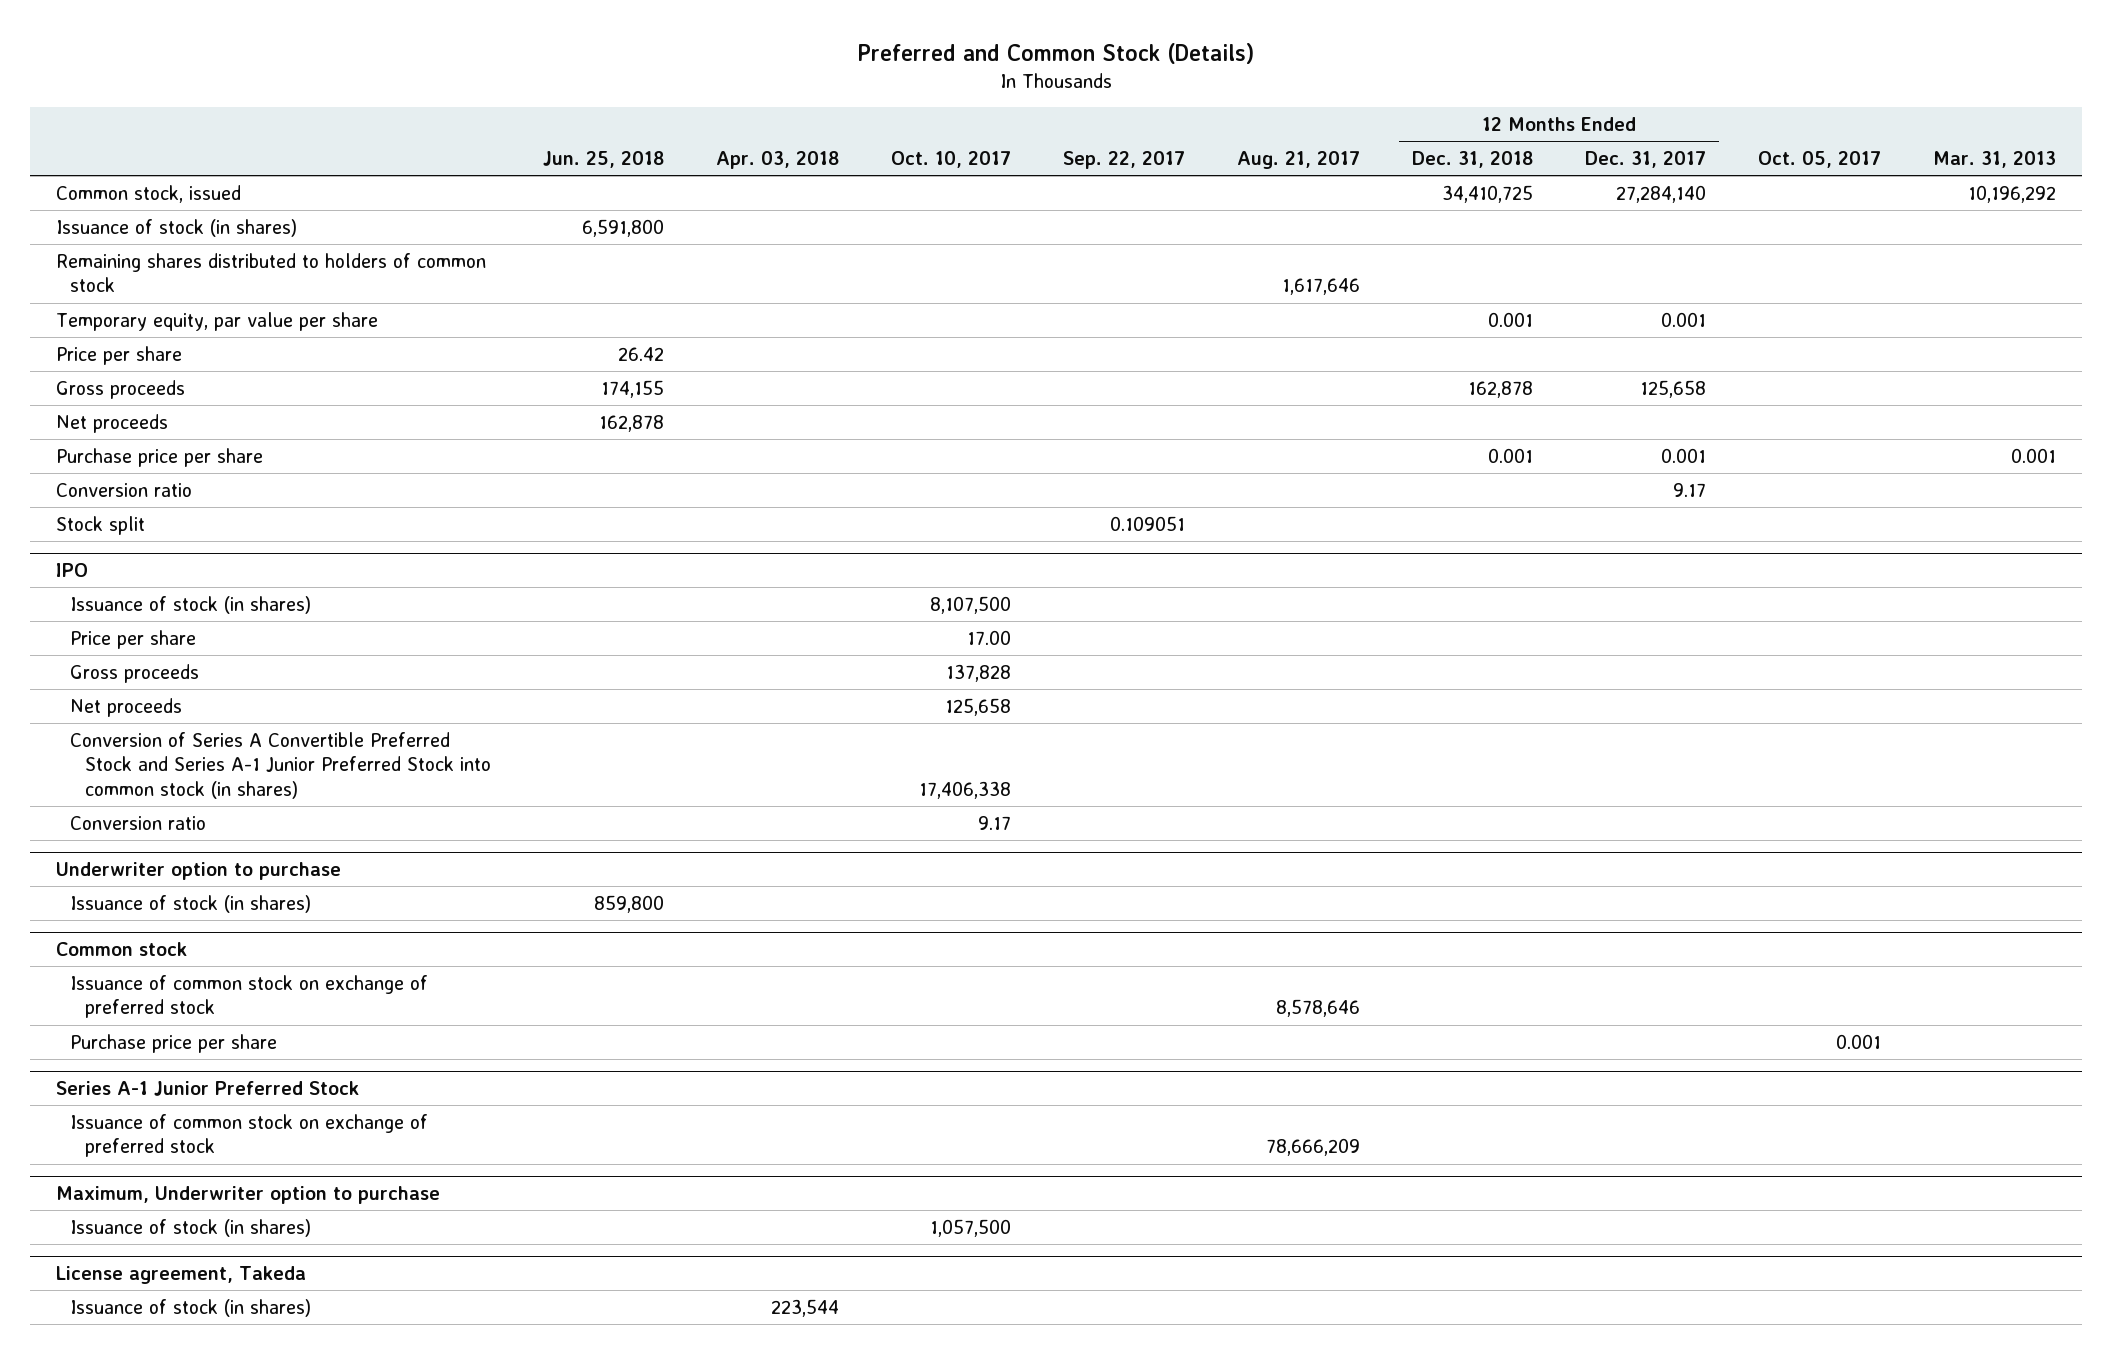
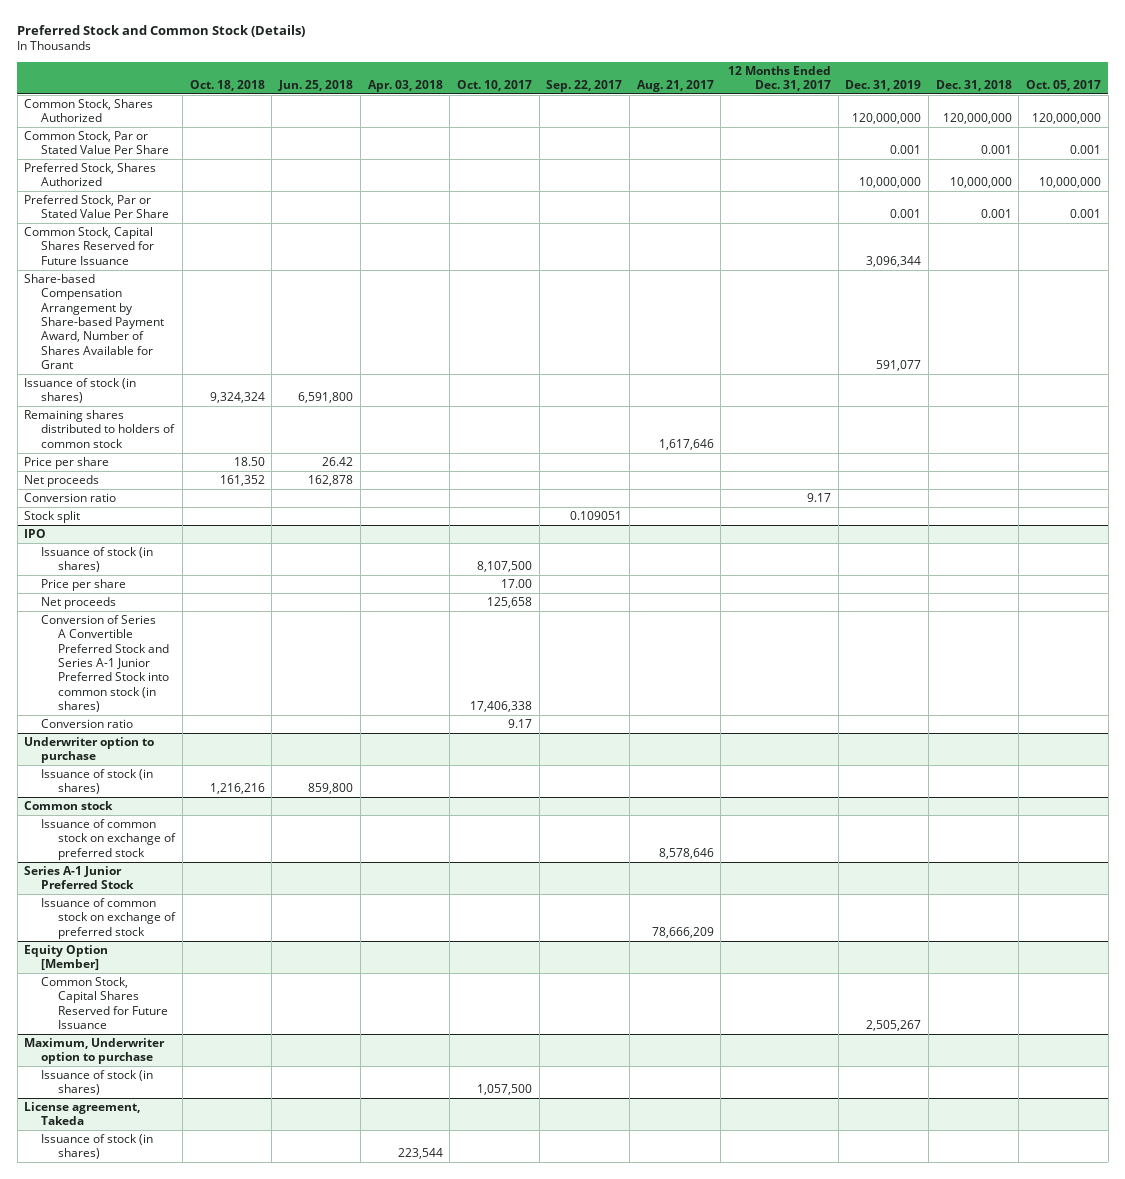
- Preferred and Common Stock (Details)
+ Preferred Stock and Common Stock (Details)
- | Jun. 25, 2018 | Apr. 03, 2018 | Oct. 10, 2017 | Sep. 22, 2017 | Aug. 21, 2017 | 12 Months Ended Dec. 31, 2018 | 12 Months Ended Dec. 31, 2017 | Oct. 05, 2017 | Mar. 31, 2013
+ | Oct. 18, 2018 | Jun. 25, 2018 | Apr. 03, 2018 | Oct. 10, 2017 | Sep. 22, 2017 | Aug. 21, 2017 | 12 Months Ended Dec. 31, 2017 | Dec. 31, 2019 | Dec. 31, 2018 | Oct. 05, 2017
- Common stock, issued | | | | | | 34,410,725 | 27,284,140 | | 10,196,292
+ Common Stock, Shares Authorized | | | | | | | | 120,000,000 | 120,000,000 | 120,000,000
+ Common Stock, Par or Stated Value Per Share | | | | | | | | 0.001 | 0.001 | 0.001
+ Preferred Stock, Shares Authorized | | | | | | | | 10,000,000 | 10,000,000 | 10,000,000
+ Preferred Stock, Par or Stated Value Per Share | | | | | | | | 0.001 | 0.001 | 0.001
+ Common Stock, Capital Shares Reserved for Future Issuance | | | | | | | | 3,096,344 | |
+ Share-based Compensation Arrangement by Share-based Payment Award, Number of Shares Available for Grant | | | | | | | | 591,077 | |
- Temporary equity, par value per share | | | | | | 0.001 | 0.001 | |
- Gross proceeds | 174,155 | | | | | 162,878 | 125,658 | |
- Purchase price per share | | | | | | 0.001 | 0.001 | | 0.001
@ IPO
- Gross proceeds | | | 137,828 | | | | | |
@ Common stock
- Purchase price per share | | | | | | | | 0.001 |
+ Equity Option [Member]
+ Common Stock, Capital Shares Reserved for Future Issuance | | | | | | | | 2,505,267 | |

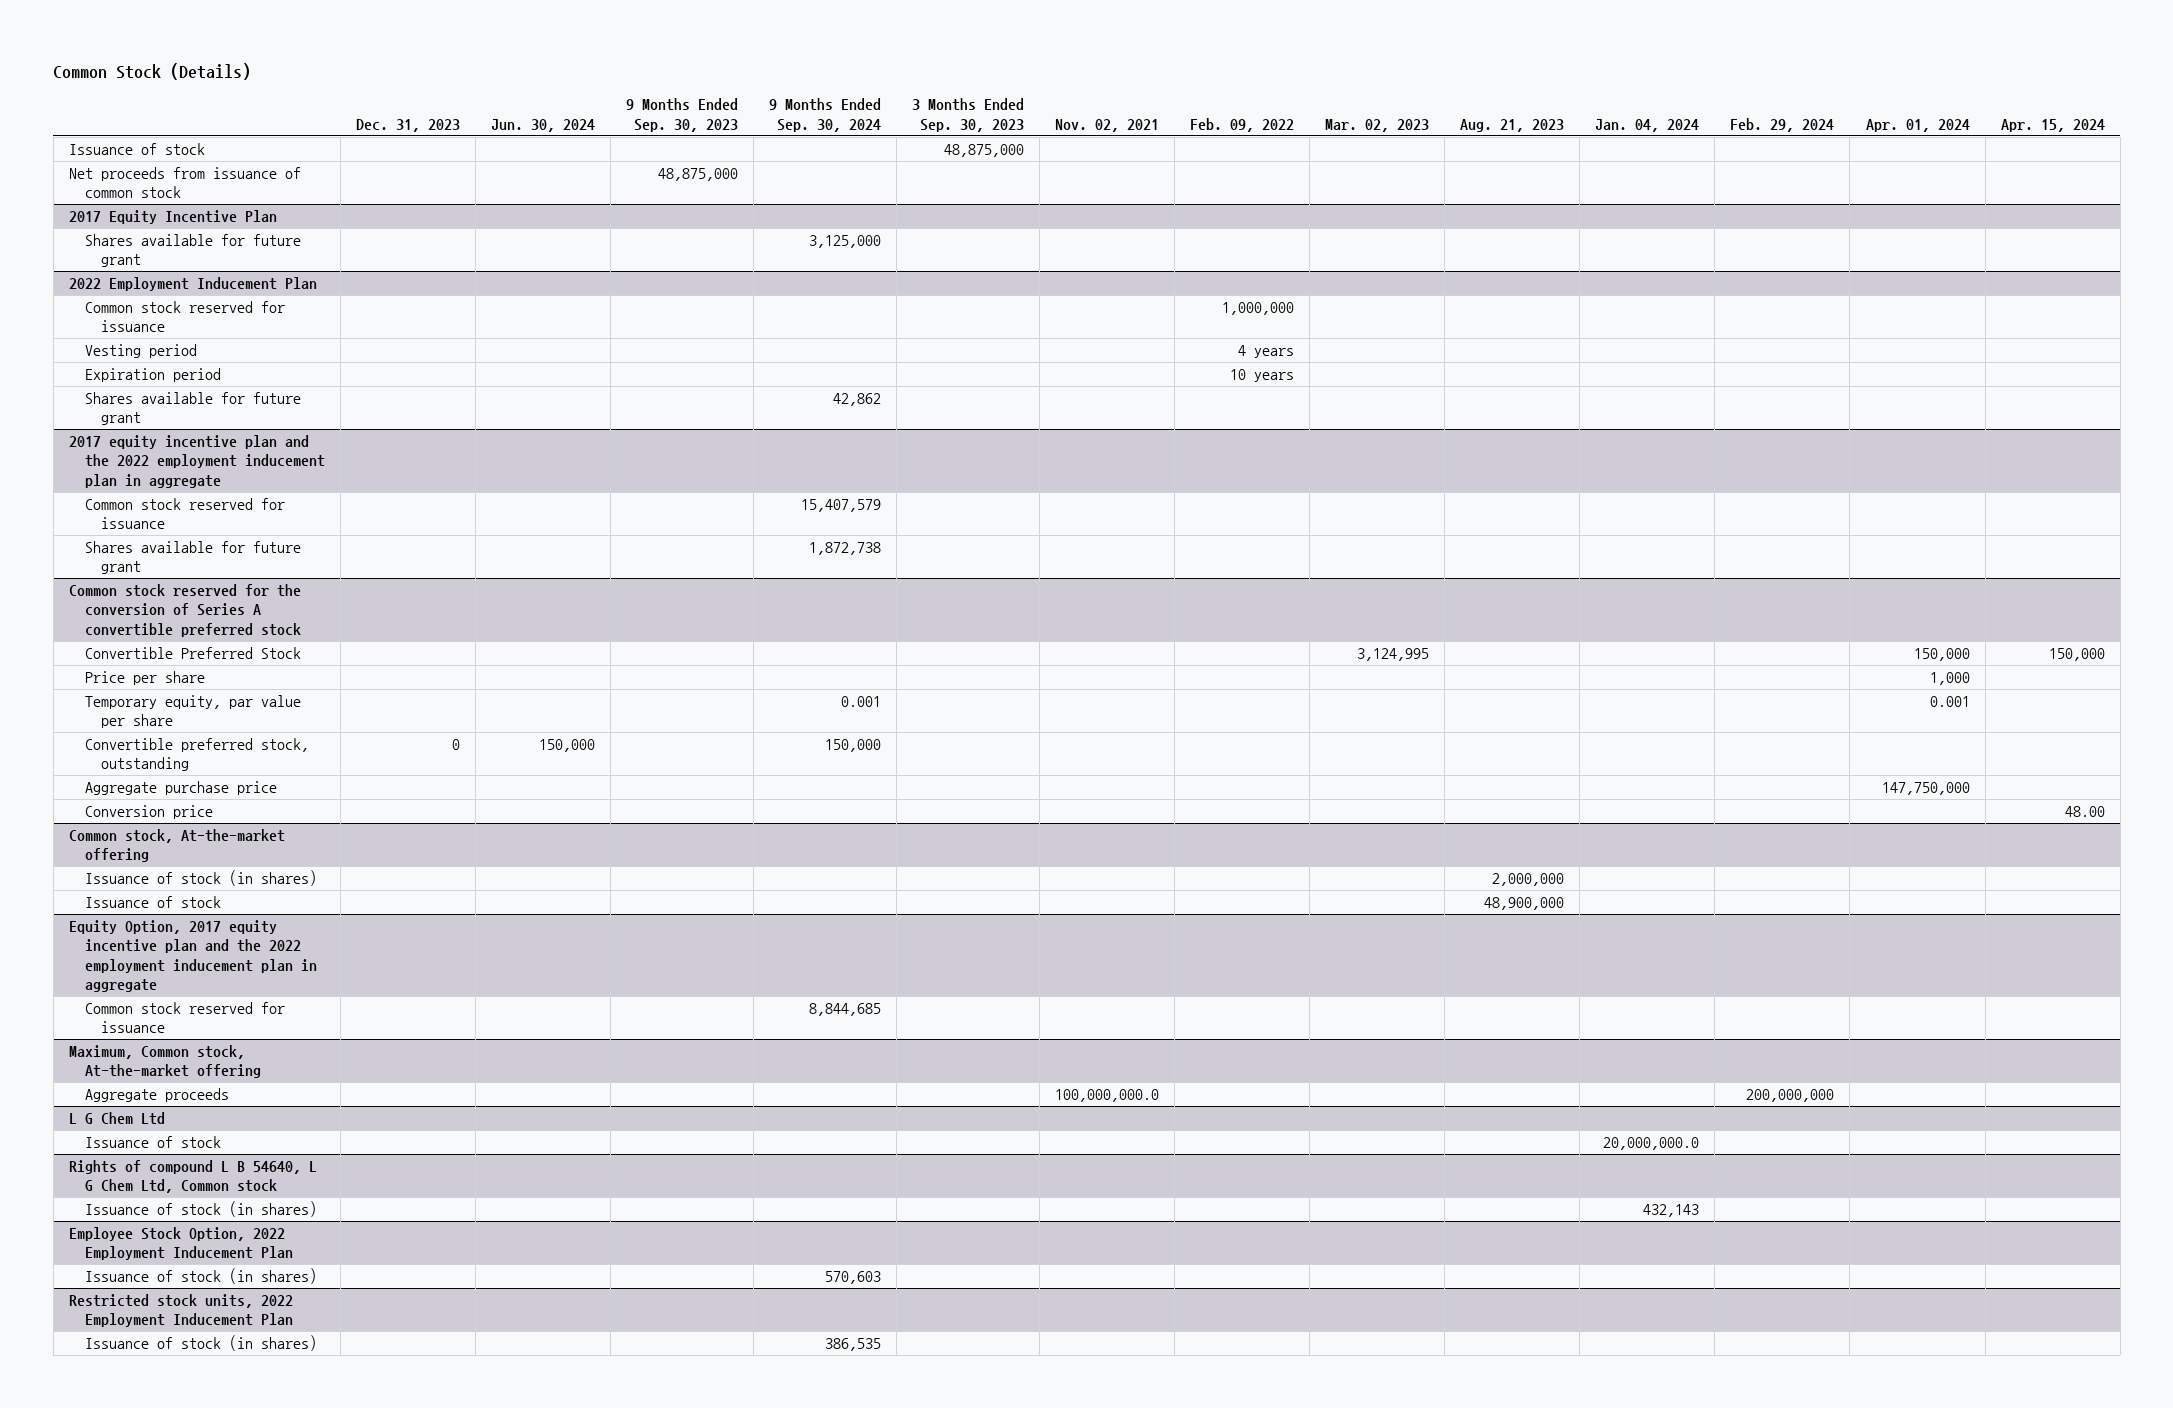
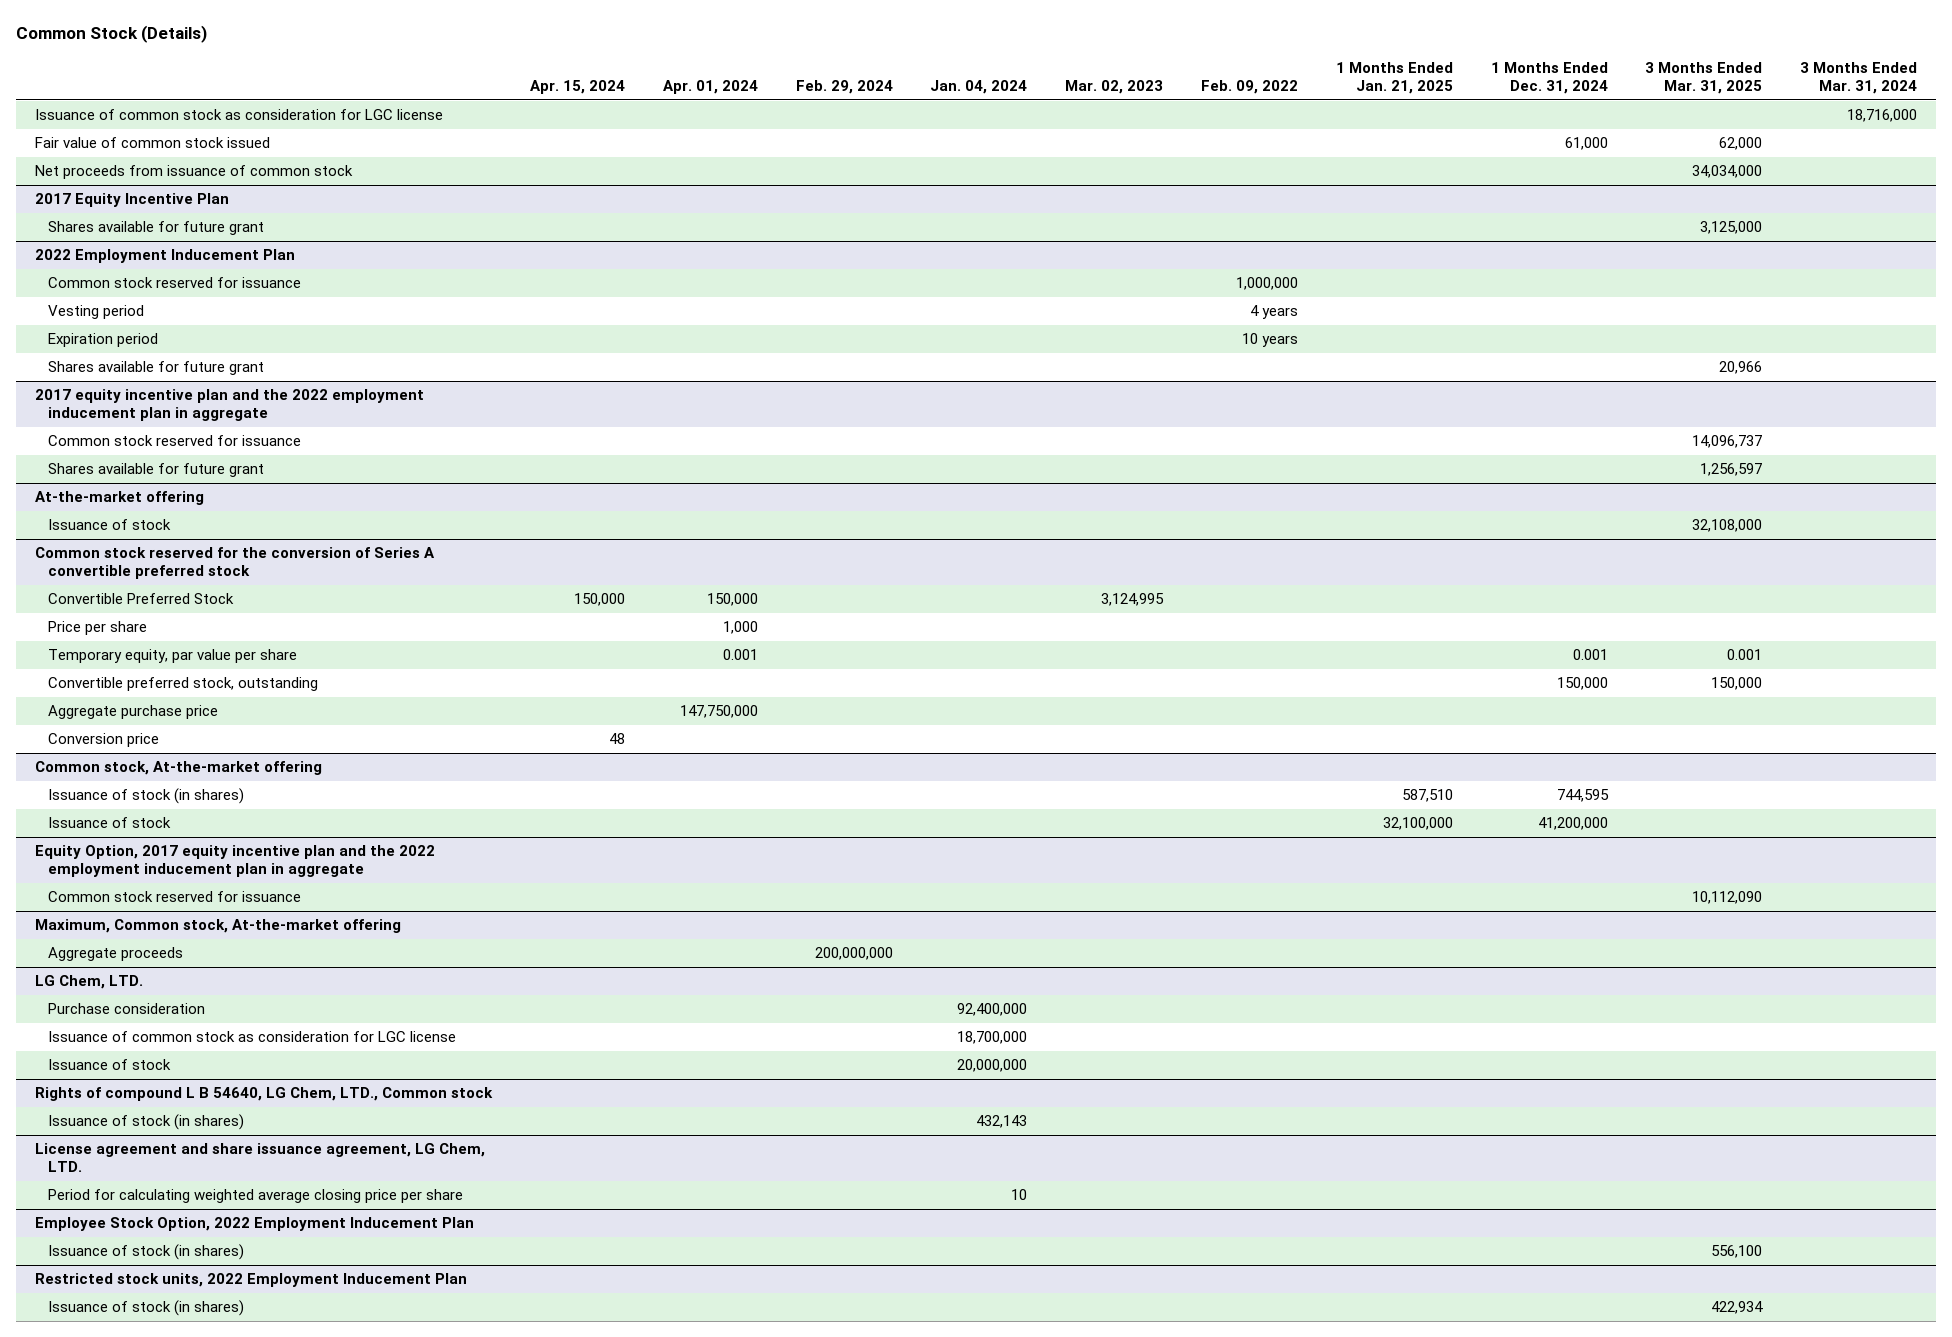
- | Dec. 31, 2023 | Jun. 30, 2024 | 9 Months Ended Sep. 30, 2023 | 9 Months Ended Sep. 30, 2024 | 3 Months Ended Sep. 30, 2023 | Nov. 02, 2021 | Feb. 09, 2022 | Mar. 02, 2023 | Aug. 21, 2023 | Jan. 04, 2024 | Feb. 29, 2024 | Apr. 01, 2024 | Apr. 15, 2024
+ | Apr. 15, 2024 | Apr. 01, 2024 | Feb. 29, 2024 | Jan. 04, 2024 | Mar. 02, 2023 | Feb. 09, 2022 | 1 Months Ended Jan. 21, 2025 | 1 Months Ended Dec. 31, 2024 | 3 Months Ended Mar. 31, 2025 | 3 Months Ended Mar. 31, 2024
- Issuance of stock | | | | | 48,875,000 | | | | | | | |
+ Issuance of common stock as consideration for LGC license | | | | | | | | | | 18,716,000
+ Fair value of common stock issued | | | | | | | | 61,000 | 62,000 |
+ At-the-market offering
+ Issuance of stock | | | | | | | | | 32,108,000 |
@ Common stock reserved for the conversion of Series A convertible preferred stock
- Conversion price | | | | | | | | | | | | | 48.00
+ Conversion price | 48 | | | | | | | | |
- L G Chem Ltd
- Issuance of stock | | | | | | | | | | 20,000,000.0 | | |
- Rights of compound L B 54640, L G Chem Ltd, Common stock
+ LG Chem, LTD.
+ Purchase consideration | | | | 92,400,000 | | | | | |
+ Issuance of common stock as consideration for LGC license | | | | 18,700,000 | | | | | |
+ Issuance of stock | | | | 20,000,000 | | | | | |
+ Rights of compound L B 54640, LG Chem, LTD., Common stock
+ License agreement and share issuance agreement, LG Chem, LTD.
+ Period for calculating weighted average closing price per share | | | | 10 | | | | | |

